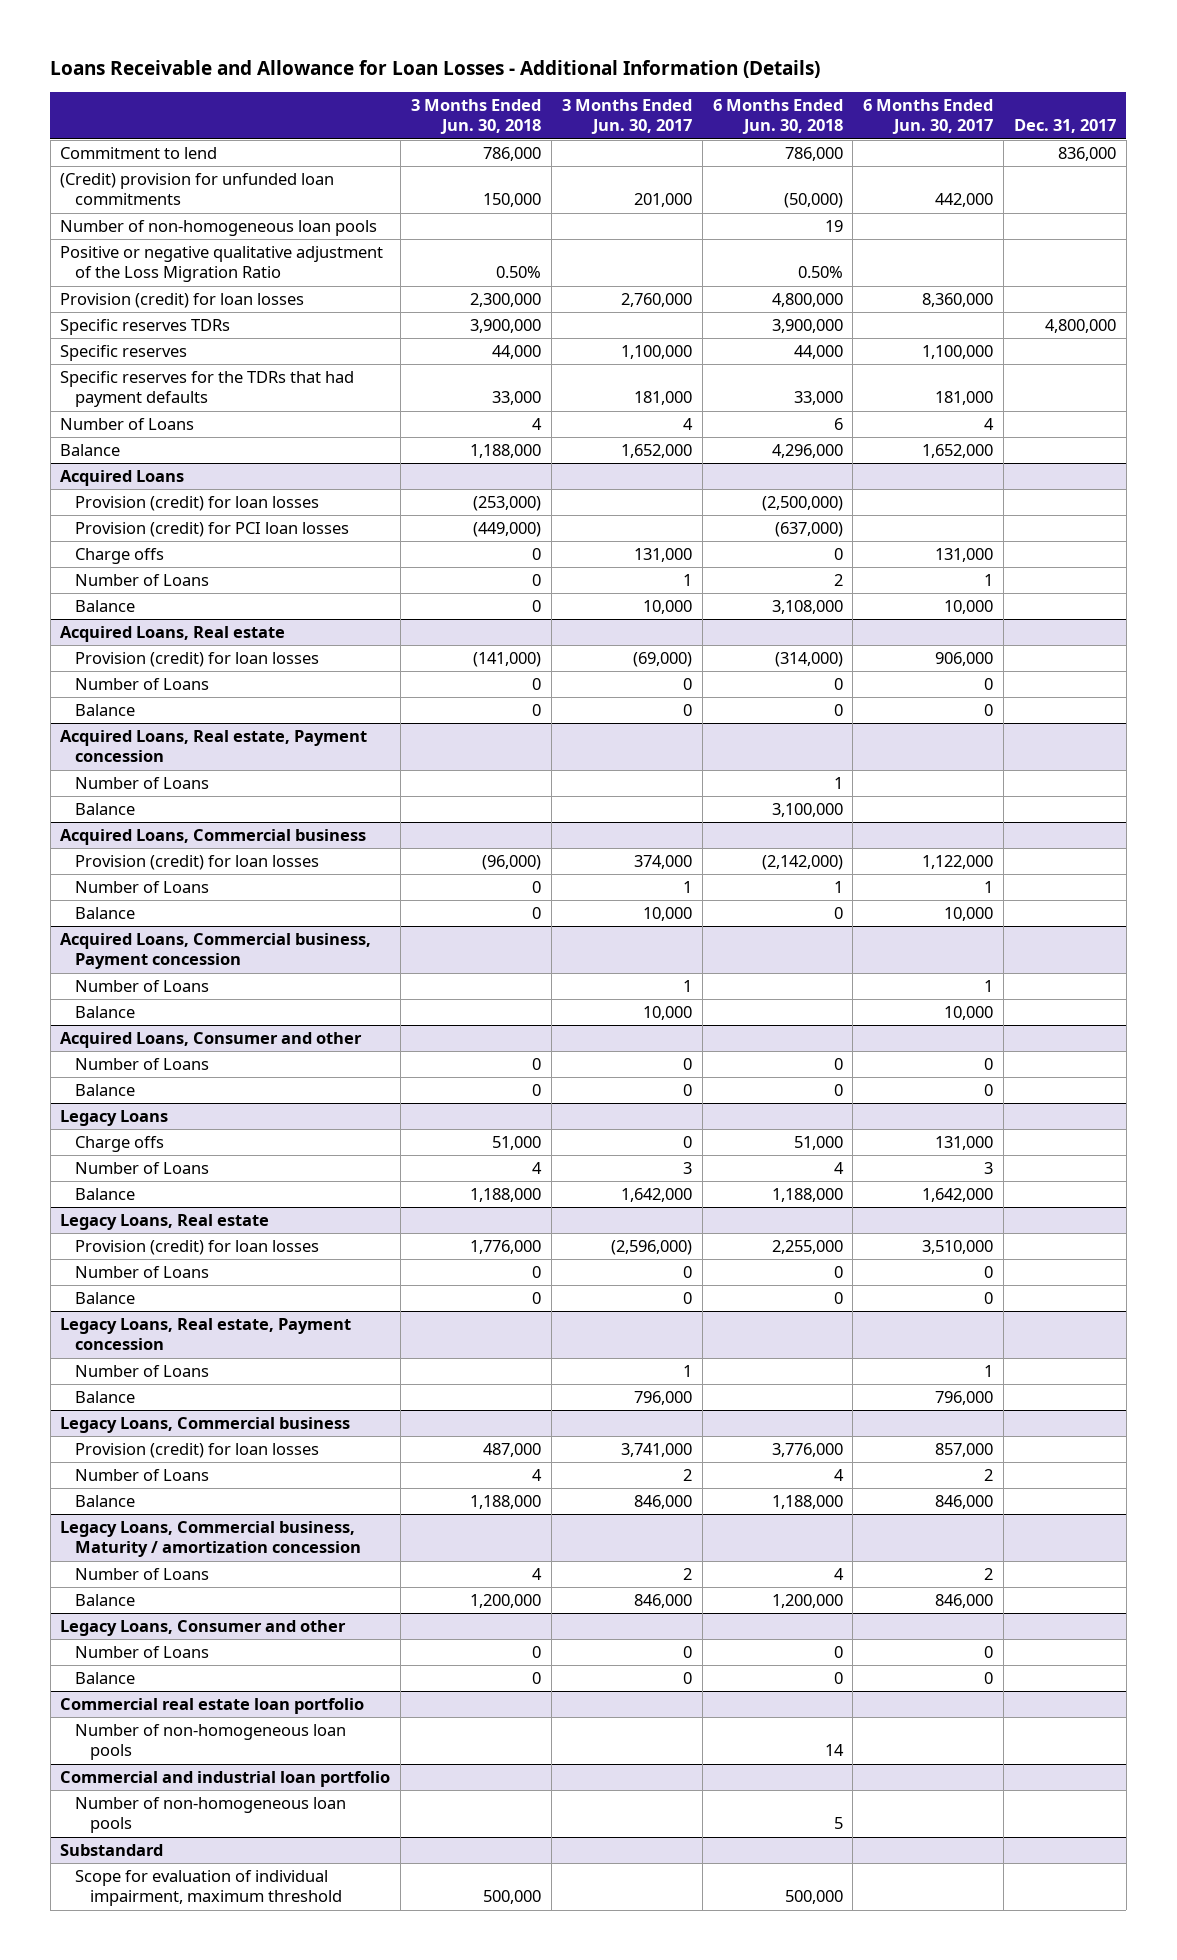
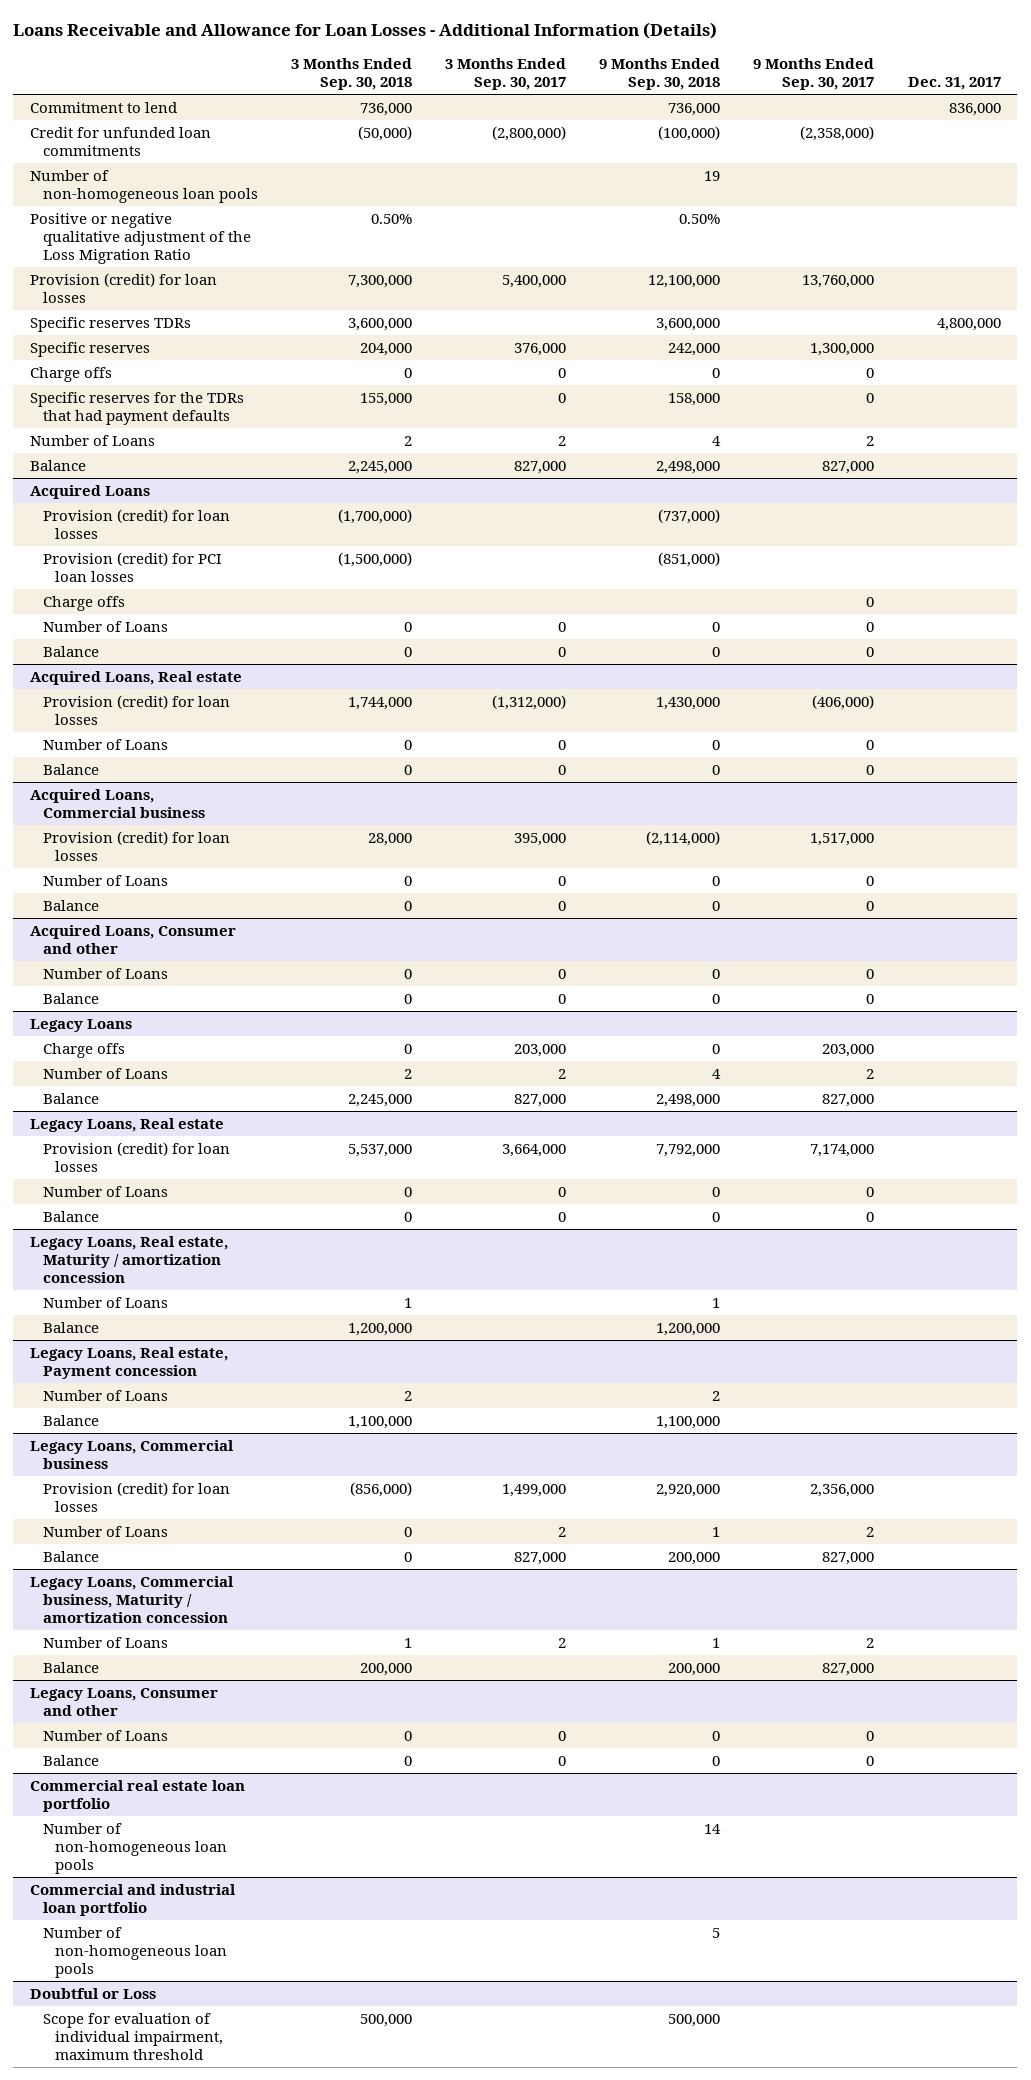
- | 3 Months Ended Jun. 30, 2018 | 3 Months Ended Jun. 30, 2017 | 6 Months Ended Jun. 30, 2018 | 6 Months Ended Jun. 30, 2017 | Dec. 31, 2017
+ | 3 Months Ended Sep. 30, 2018 | 3 Months Ended Sep. 30, 2017 | 9 Months Ended Sep. 30, 2018 | 9 Months Ended Sep. 30, 2017 | Dec. 31, 2017
- (Credit) provision for unfunded loan commitments | 150,000 | 201,000 | (50,000) | 442,000 |
+ Credit for unfunded loan commitments | (50,000) | (2,800,000) | (100,000) | (2,358,000) |
+ Charge offs | 0 | 0 | 0 | 0 |
- Acquired Loans, Real estate, Payment concession
- Number of Loans | | | 1 | |
- Balance | | | 3,100,000 | |
- Acquired Loans, Commercial business, Payment concession
- Number of Loans | | 1 | | 1 |
- Balance | | 10,000 | | 10,000 |
+ Legacy Loans, Real estate, Maturity / amortization concession
+ Number of Loans | 1 | | 1 | |
+ Balance | 1,200,000 | | 1,200,000 | |
- Substandard
- Scope for evaluation of individual impairment, maximum threshold | 500,000 | | 500,000 | |
+ Doubtful or Loss
+ Scope for evaluation of individual impairment, maximum threshold | 500,000 | | 500,000 | |

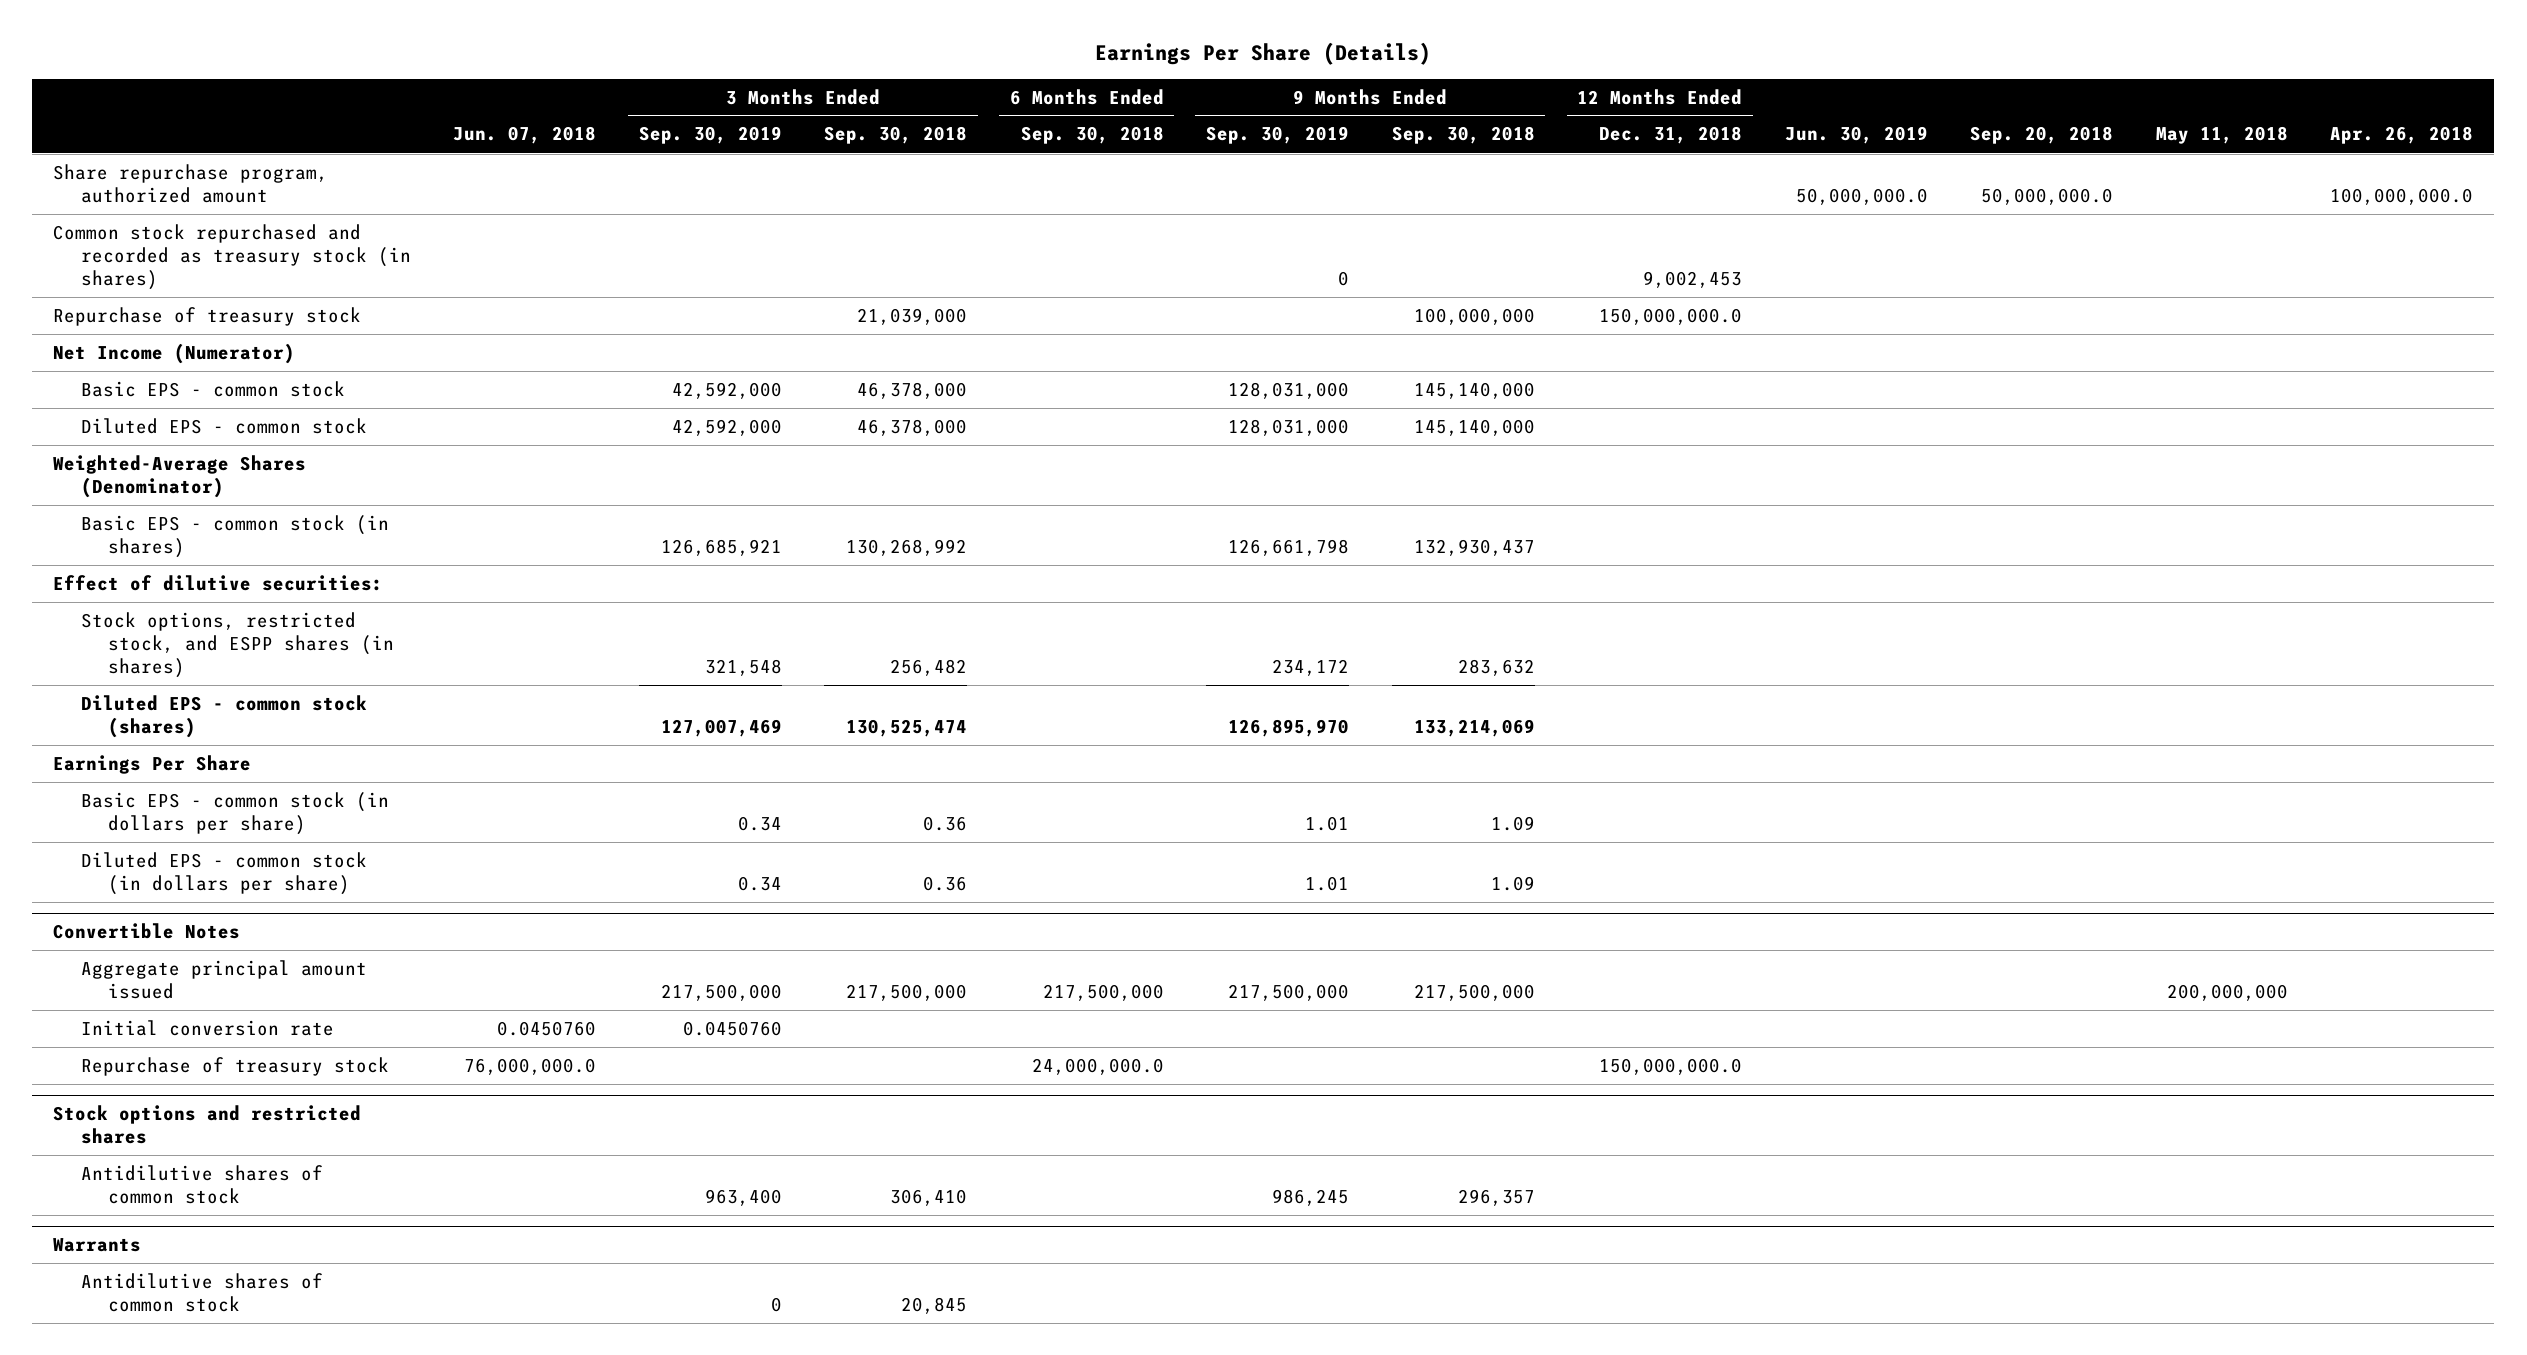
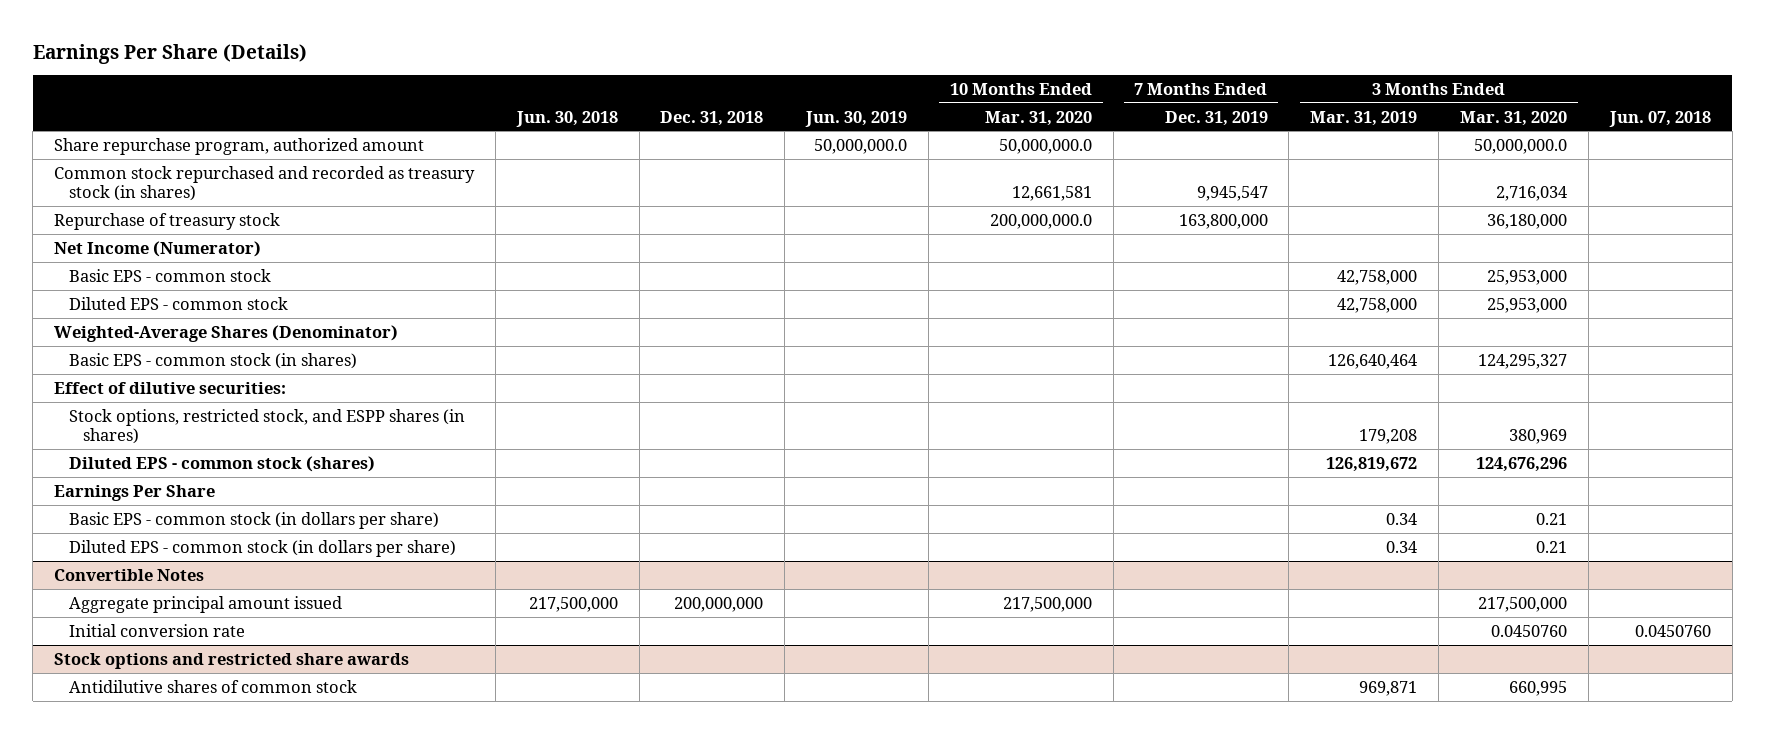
- | Jun. 07, 2018 | 3 Months Ended Sep. 30, 2019 | 3 Months Ended Sep. 30, 2018 | 6 Months Ended Sep. 30, 2018 | 9 Months Ended Sep. 30, 2019 | 9 Months Ended Sep. 30, 2018 | 12 Months Ended Dec. 31, 2018 | Jun. 30, 2019 | Sep. 20, 2018 | May 11, 2018 | Apr. 26, 2018
+ | Jun. 30, 2018 | Dec. 31, 2018 | Jun. 30, 2019 | 10 Months Ended Mar. 31, 2020 | 7 Months Ended Dec. 31, 2019 | 3 Months Ended Mar. 31, 2019 | 3 Months Ended Mar. 31, 2020 | Jun. 07, 2018
@ Convertible Notes
- Repurchase of treasury stock | 76,000,000.0 | | | 24,000,000.0 | | | 150,000,000.0 | | | |
- Stock options and restricted shares
+ Stock options and restricted share awards
- Warrants
- Antidilutive shares of common stock | | 0 | 20,845 | | | | | | | |

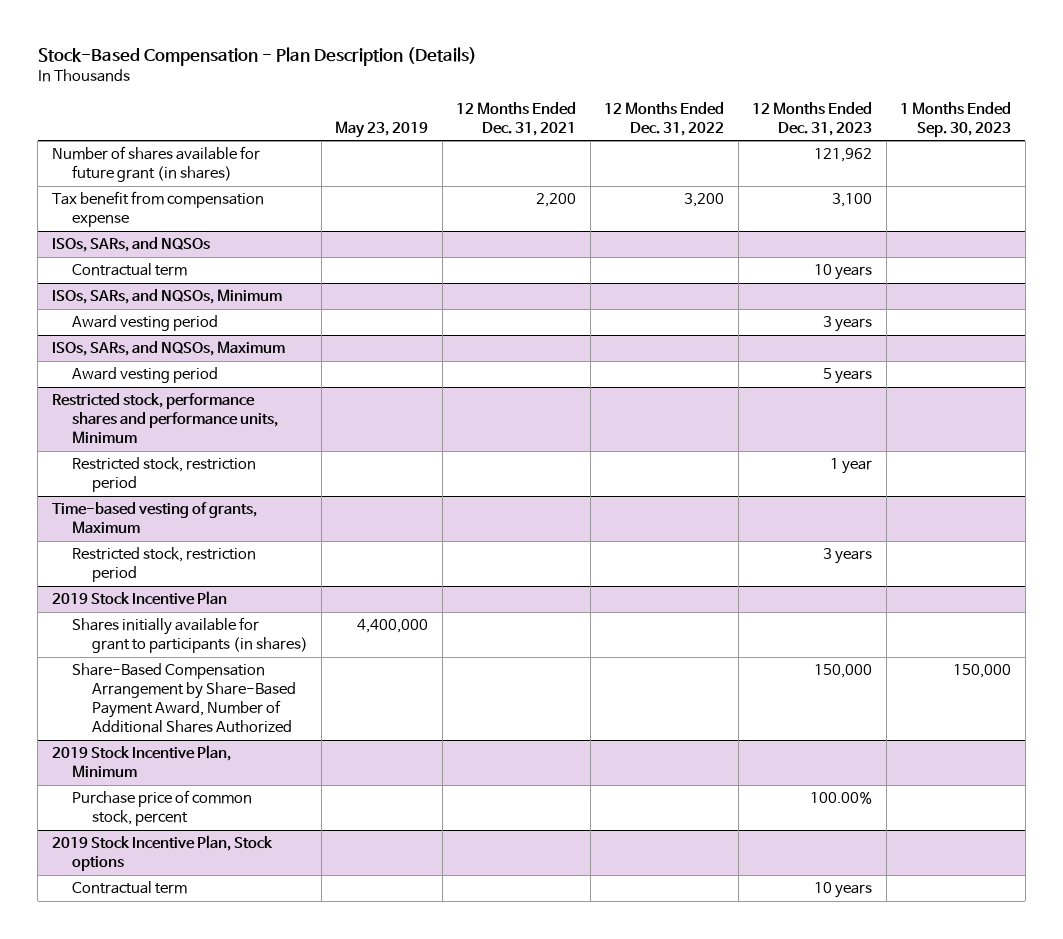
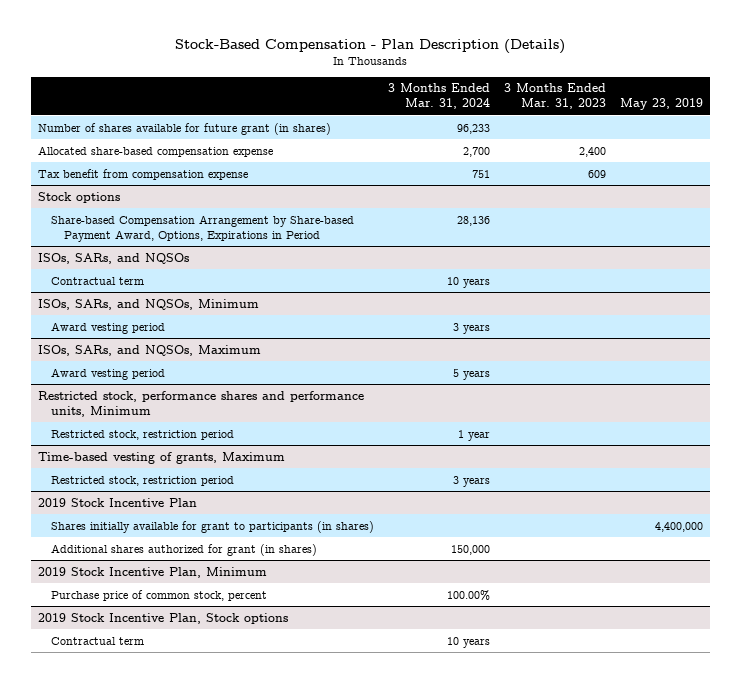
- | May 23, 2019 | 12 Months Ended Dec. 31, 2021 | 12 Months Ended Dec. 31, 2022 | 12 Months Ended Dec. 31, 2023 | 1 Months Ended Sep. 30, 2023
+ | 3 Months Ended Mar. 31, 2024 | 3 Months Ended Mar. 31, 2023 | May 23, 2019
+ Allocated share-based compensation expense | 2,700 | 2,400 |
+ Stock options
+ Share-based Compensation Arrangement by Share-based Payment Award, Options, Expirations in Period | 28,136 | |
@ 2019 Stock Incentive Plan
- Share-Based Compensation Arrangement by Share-Based Payment Award, Number of Additional Shares Authorized | | | | 150,000 | 150,000
+ Additional shares authorized for grant (in shares) | 150,000 | |

